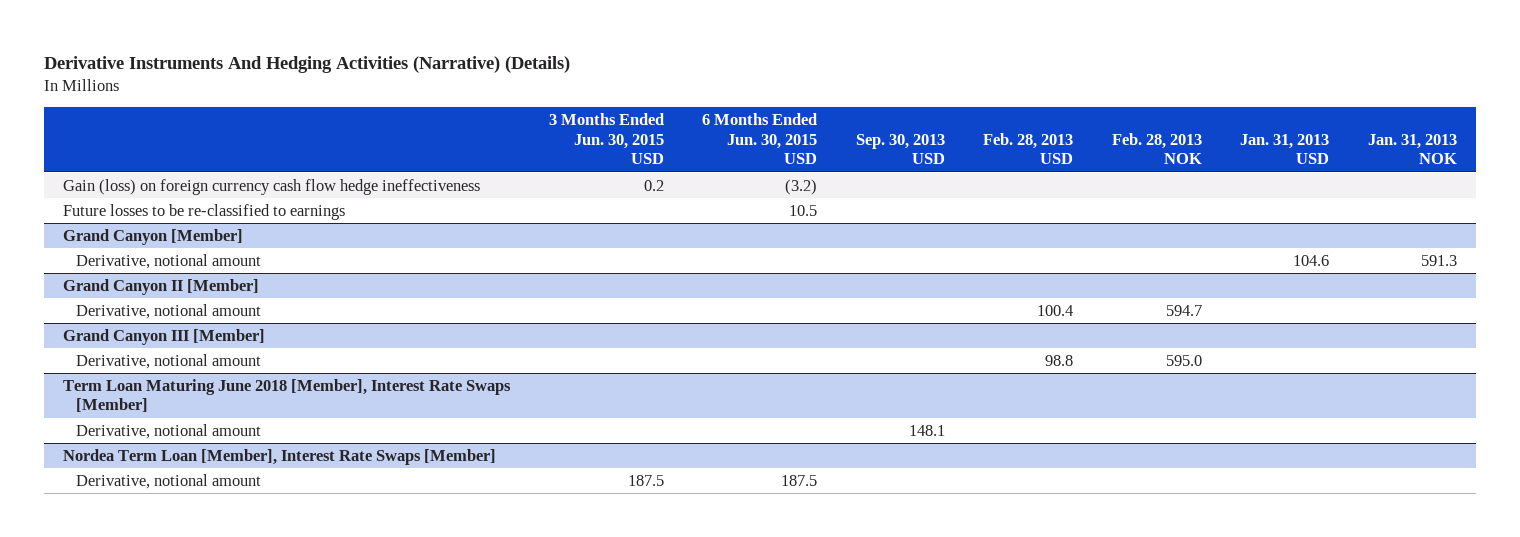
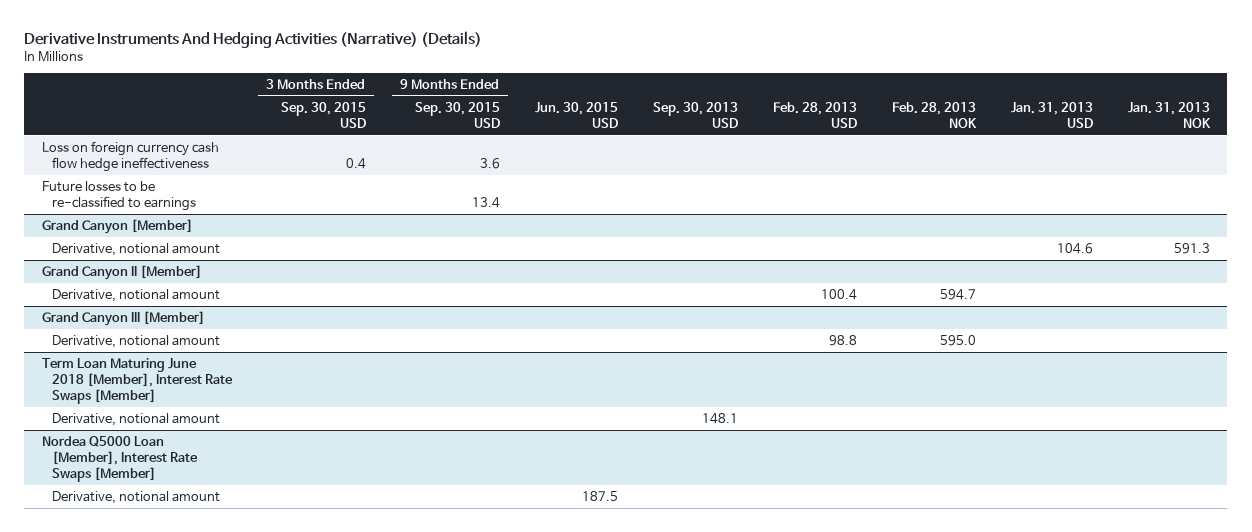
- | 3 Months Ended Jun. 30, 2015 USD | 6 Months Ended Jun. 30, 2015 USD | Sep. 30, 2013 USD | Feb. 28, 2013 USD | Feb. 28, 2013 NOK | Jan. 31, 2013 USD | Jan. 31, 2013 NOK
+ | 3 Months Ended Sep. 30, 2015 USD | 9 Months Ended Sep. 30, 2015 USD | Jun. 30, 2015 USD | Sep. 30, 2013 USD | Feb. 28, 2013 USD | Feb. 28, 2013 NOK | Jan. 31, 2013 USD | Jan. 31, 2013 NOK
- Gain (loss) on foreign currency cash flow hedge ineffectiveness | 0.2 | (3.2) | | | | |
+ Loss on foreign currency cash flow hedge ineffectiveness | 0.4 | 3.6 | | | | | |
- Nordea Term Loan [Member], Interest Rate Swaps [Member]
+ Nordea Q5000 Loan [Member], Interest Rate Swaps [Member]

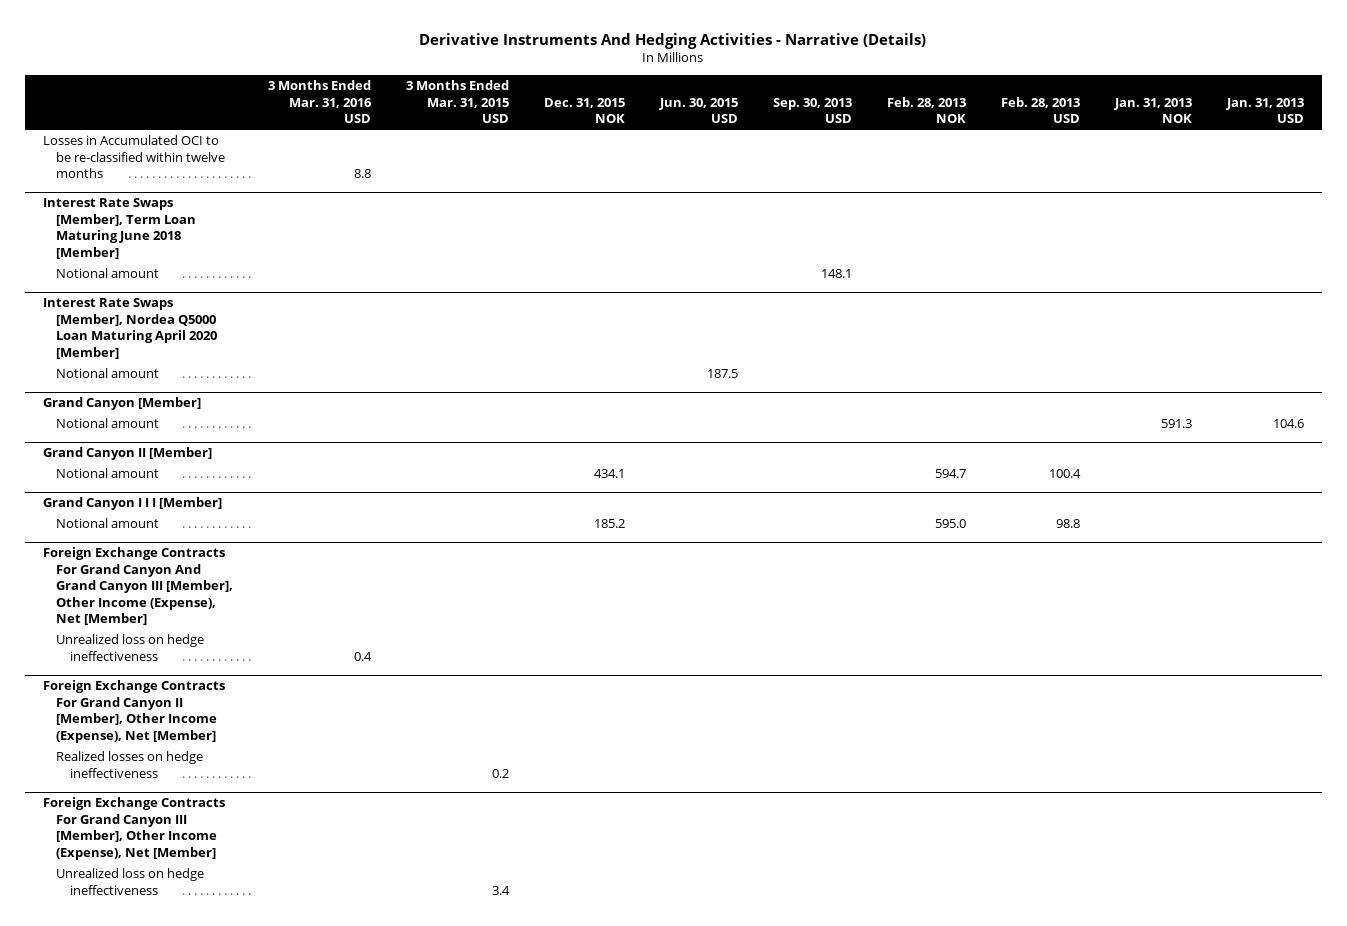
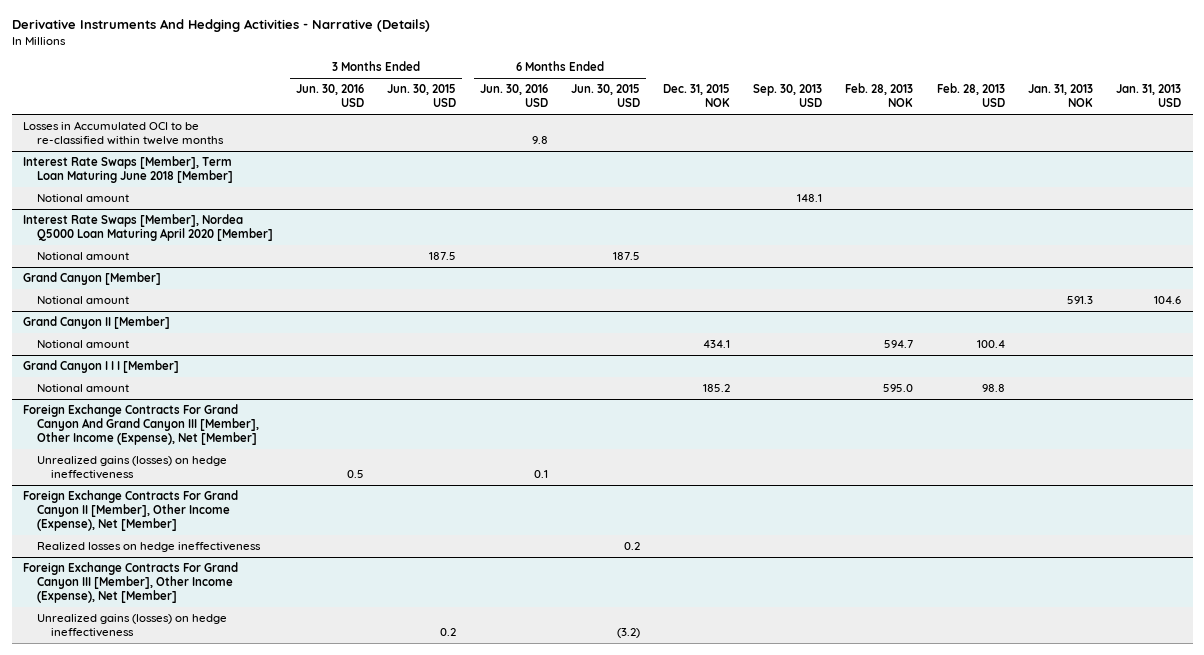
- | 3 Months Ended Mar. 31, 2016 USD | 3 Months Ended Mar. 31, 2015 USD | Dec. 31, 2015 NOK | Jun. 30, 2015 USD | Sep. 30, 2013 USD | Feb. 28, 2013 NOK | Feb. 28, 2013 USD | Jan. 31, 2013 NOK | Jan. 31, 2013 USD
+ | 3 Months Ended Jun. 30, 2016 USD | 3 Months Ended Jun. 30, 2015 USD | 6 Months Ended Jun. 30, 2016 USD | 6 Months Ended Jun. 30, 2015 USD | Dec. 31, 2015 NOK | Sep. 30, 2013 USD | Feb. 28, 2013 NOK | Feb. 28, 2013 USD | Jan. 31, 2013 NOK | Jan. 31, 2013 USD
@ Foreign Exchange Contracts For Grand Canyon And Grand Canyon III [Member], Other Income (Expense), Net [Member]
- Unrealized loss on hedge ineffectiveness | 0.4 | | | | | | | |
+ Unrealized gains (losses) on hedge ineffectiveness | 0.5 | | 0.1 | | | | | | |
@ Foreign Exchange Contracts For Grand Canyon III [Member], Other Income (Expense), Net [Member]
- Unrealized loss on hedge ineffectiveness | | 3.4 | | | | | | |
+ Unrealized gains (losses) on hedge ineffectiveness | | 0.2 | | (3.2) | | | | | |

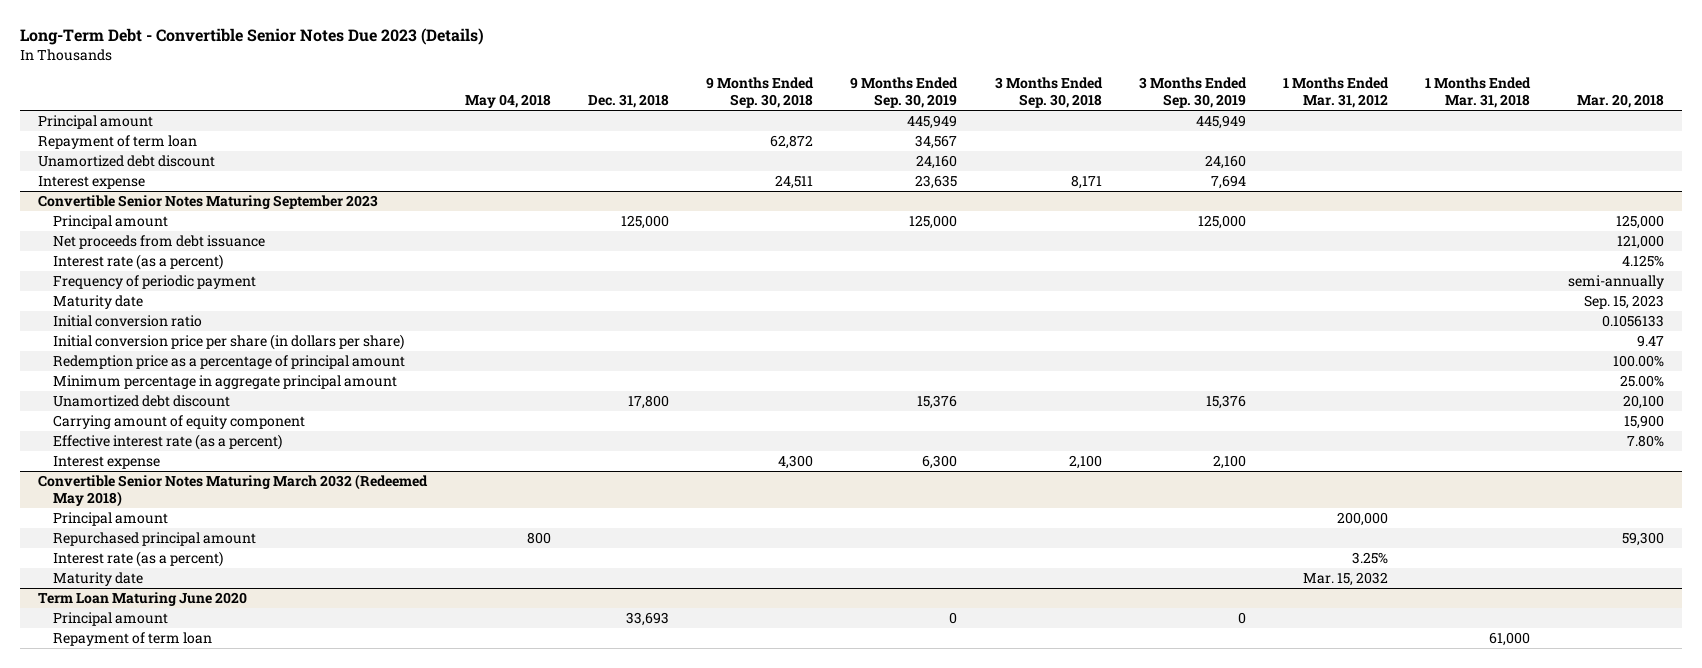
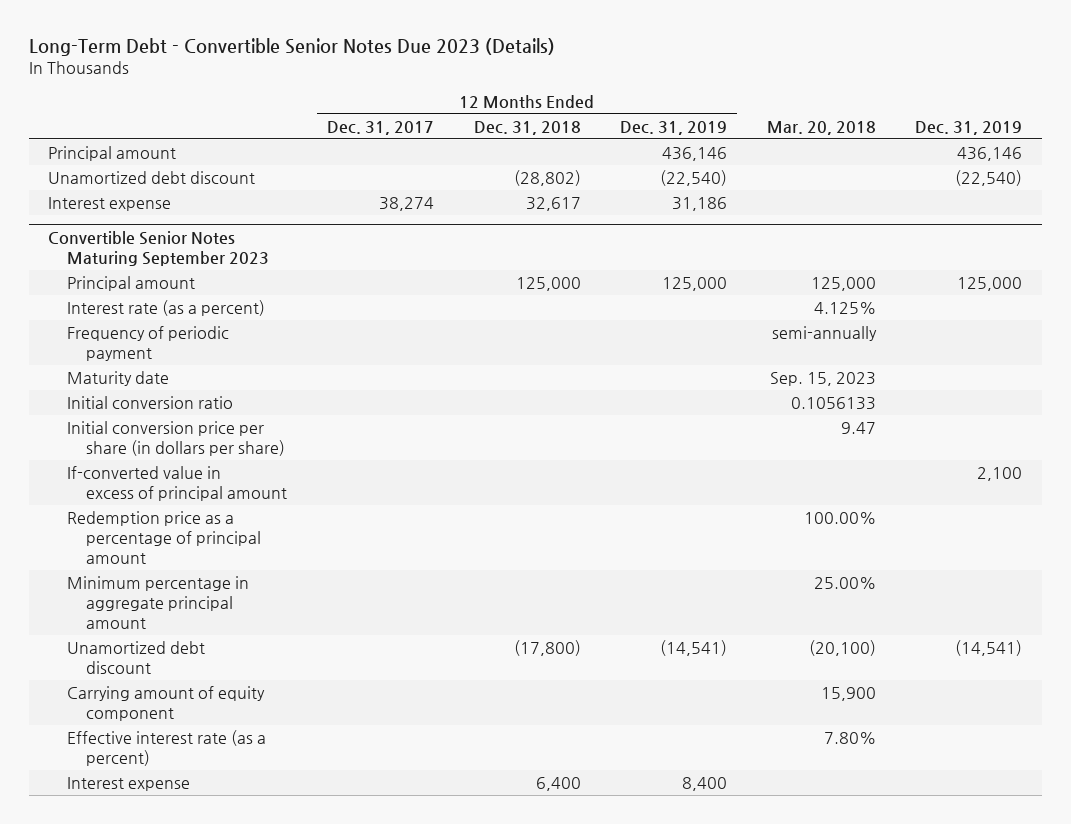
- | May 04, 2018 | Dec. 31, 2018 | 9 Months Ended Sep. 30, 2018 | 9 Months Ended Sep. 30, 2019 | 3 Months Ended Sep. 30, 2018 | 3 Months Ended Sep. 30, 2019 | 1 Months Ended Mar. 31, 2012 | 1 Months Ended Mar. 31, 2018 | Mar. 20, 2018
+ | 12 Months Ended Dec. 31, 2017 | 12 Months Ended Dec. 31, 2018 | 12 Months Ended Dec. 31, 2019 | Mar. 20, 2018 | Dec. 31, 2019
- Repayment of term loan | | | 62,872 | 34,567 | | | | |
@ Convertible Senior Notes Maturing September 2023
- Net proceeds from debt issuance | | | | | | | | | 121,000
+ If-converted value in excess of principal amount | | | | | 2,100
- Unamortized debt discount | | 17,800 | | 15,376 | | 15,376 | | | 20,100
+ Unamortized debt discount | | (17,800) | (14,541) | (20,100) | (14,541)
- Convertible Senior Notes Maturing March 2032 (Redeemed May 2018)
- Principal amount | | | | | | | 200,000 | |
- Repurchased principal amount | 800 | | | | | | | | 59,300
- Interest rate (as a percent) | | | | | | | 3.25% | |
- Maturity date | | | | | | | Mar. 15, 2032 | |
- Term Loan Maturing June 2020
- Principal amount | | 33,693 | | 0 | | 0 | | |
- Repayment of term loan | | | | | | | | 61,000 |

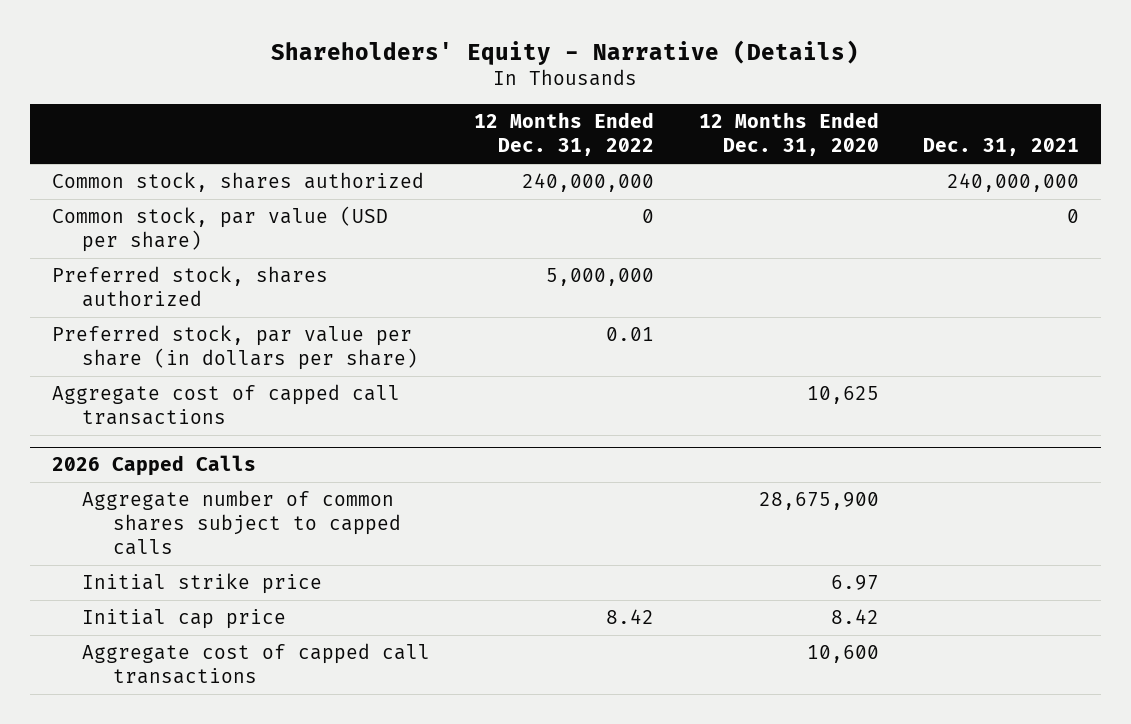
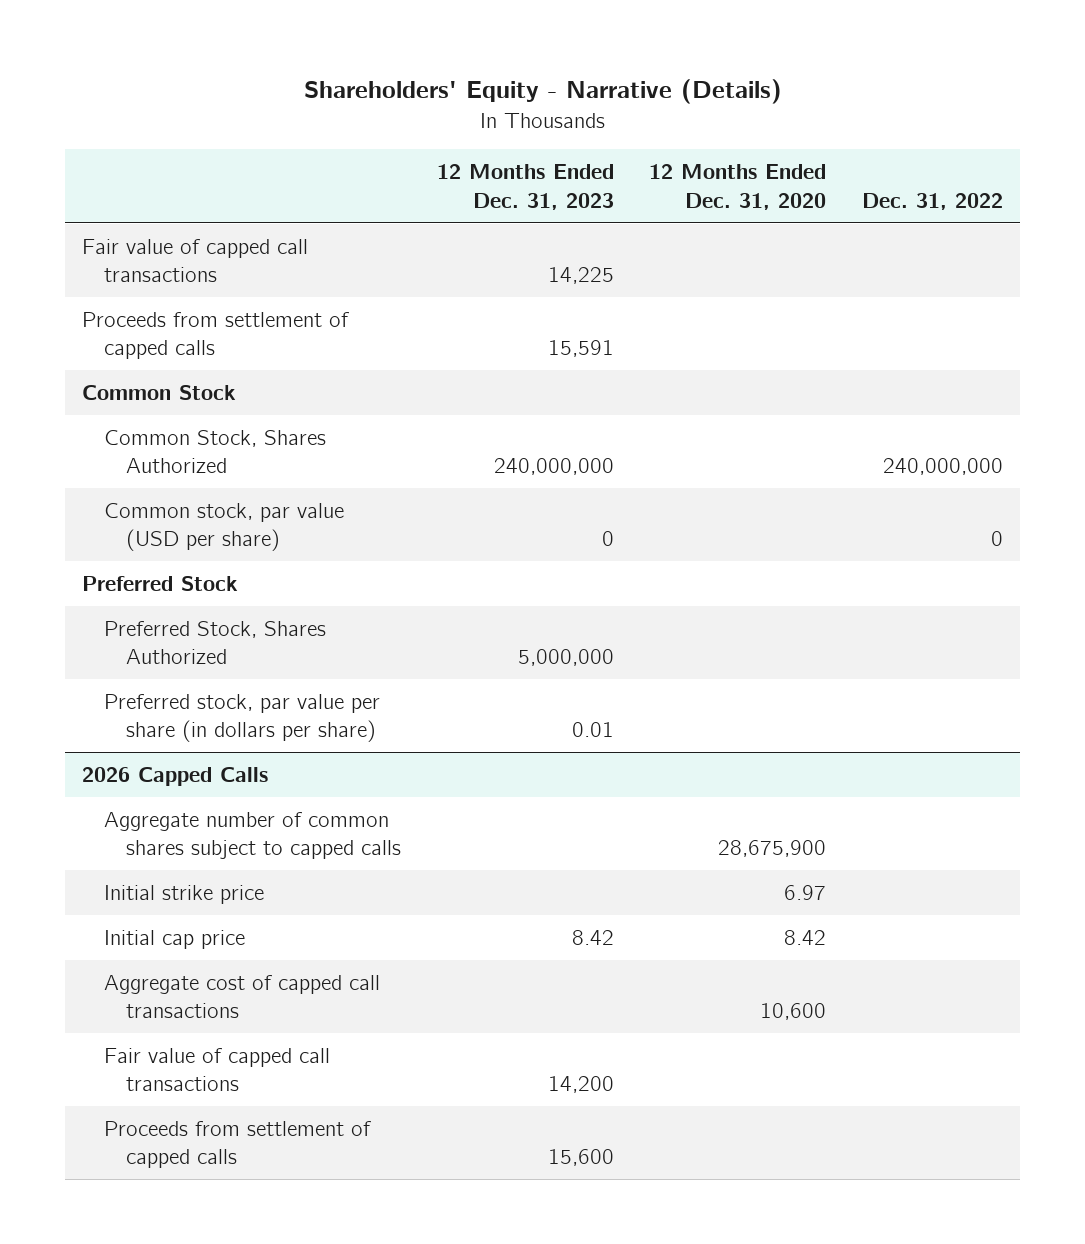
- | 12 Months Ended Dec. 31, 2022 | 12 Months Ended Dec. 31, 2020 | Dec. 31, 2021
+ | 12 Months Ended Dec. 31, 2023 | 12 Months Ended Dec. 31, 2020 | Dec. 31, 2022
- Common stock, shares authorized | 240,000,000 | | 240,000,000
+ Fair value of capped call transactions | 14,225 | |
+ Proceeds from settlement of capped calls | 15,591 | |
+ Common Stock
+ Common Stock, Shares Authorized | 240,000,000 | | 240,000,000
- Preferred stock, shares authorized | 5,000,000 | |
+ Preferred Stock
+ Preferred Stock, Shares Authorized | 5,000,000 | |
- Aggregate cost of capped call transactions | | 10,625 |
@ 2026 Capped Calls
+ Fair value of capped call transactions | 14,200 | |
+ Proceeds from settlement of capped calls | 15,600 | |

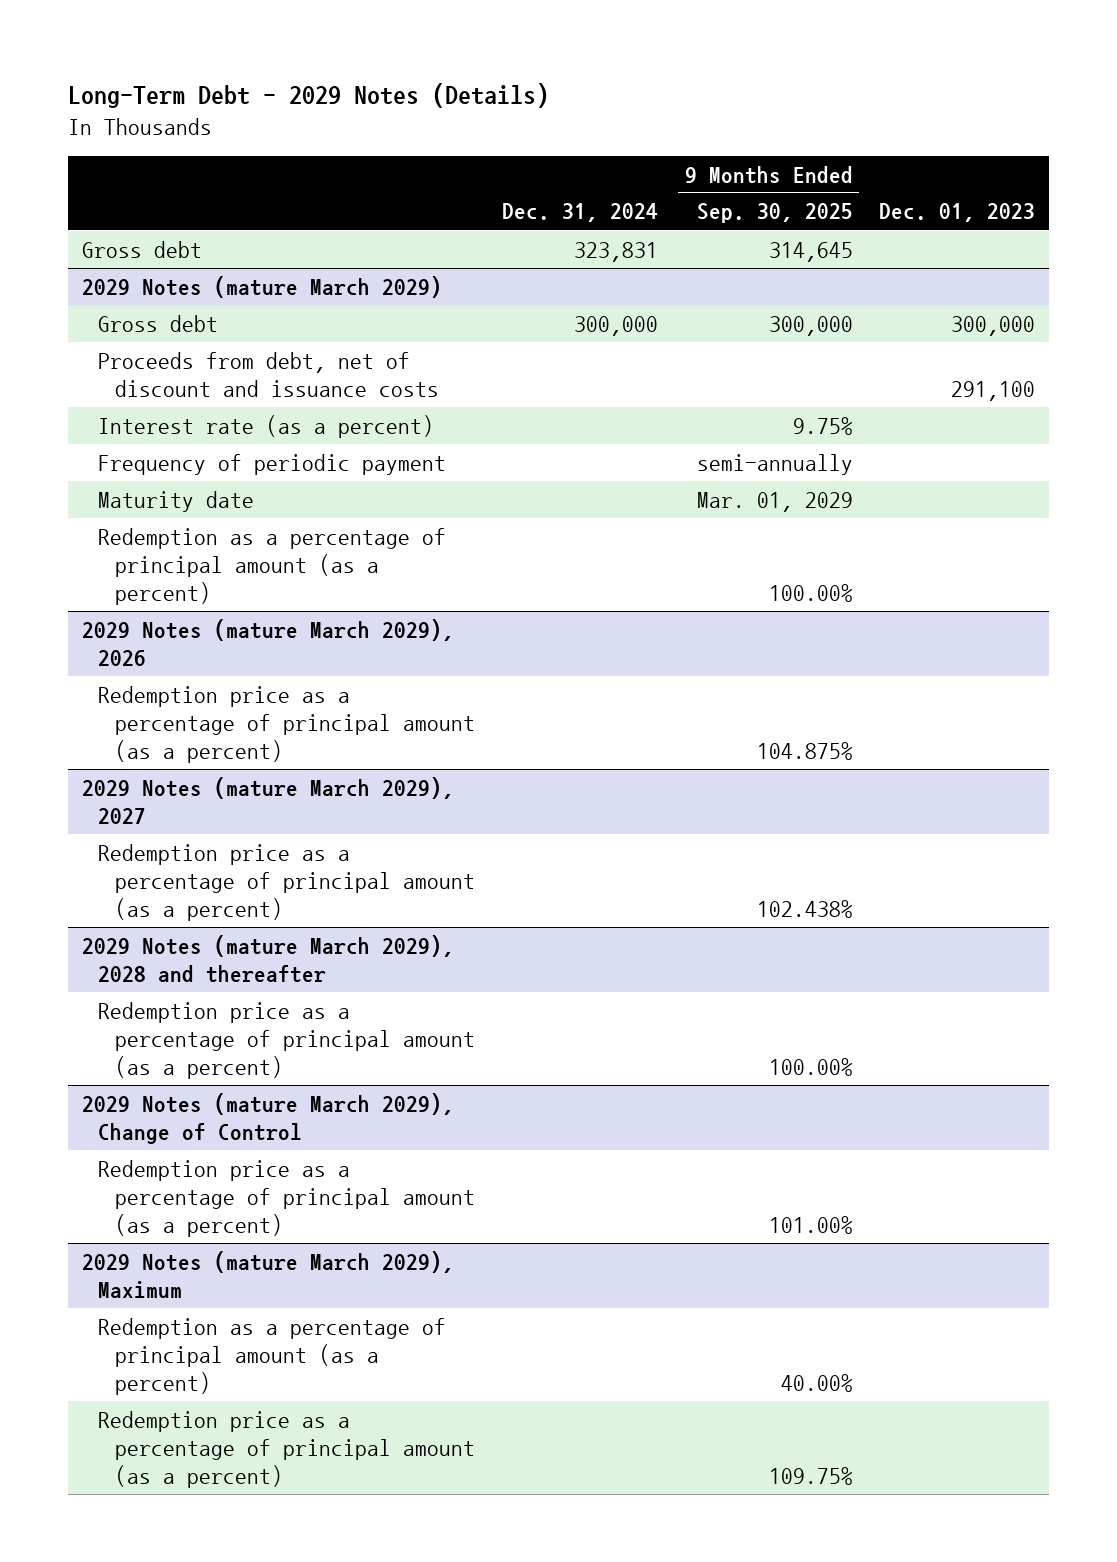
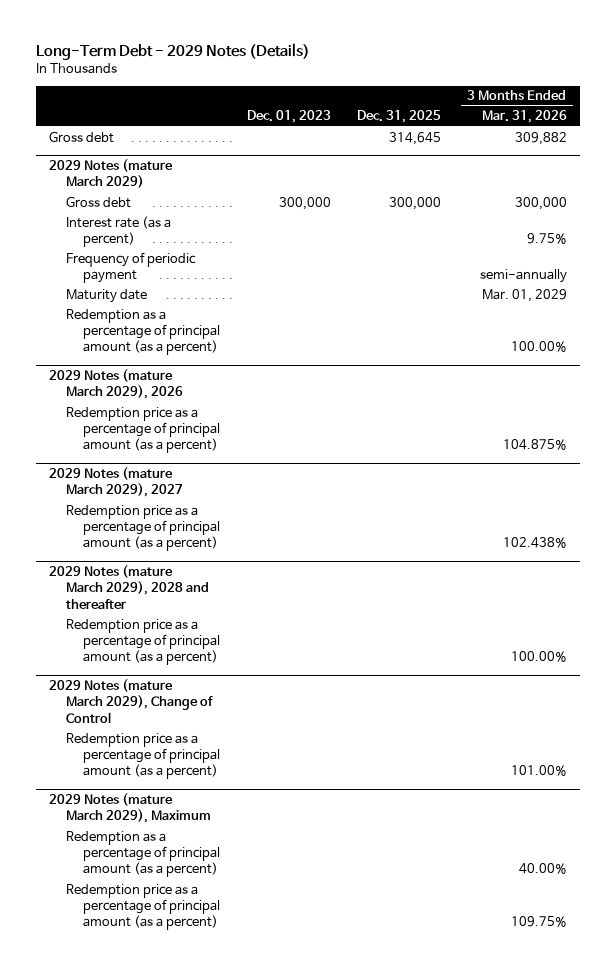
- | Dec. 31, 2024 | 9 Months Ended Sep. 30, 2025 | Dec. 01, 2023
+ | Dec. 01, 2023 | Dec. 31, 2025 | 3 Months Ended Mar. 31, 2026
@ 2029 Notes (mature March 2029)
- Proceeds from debt, net of discount and issuance costs | | | 291,100

